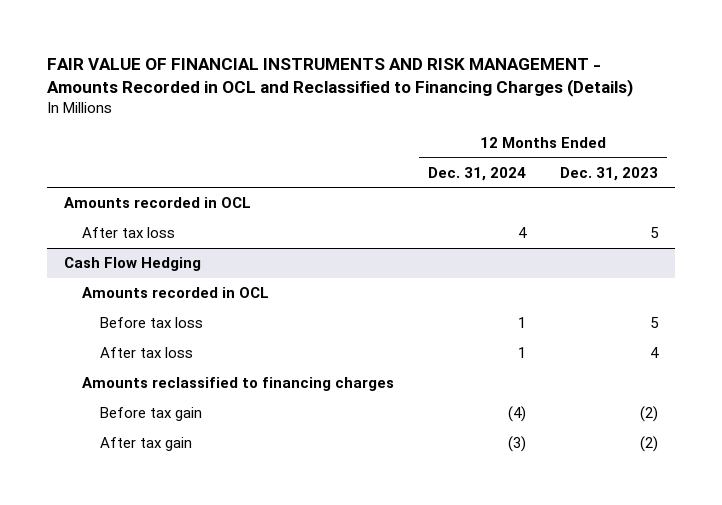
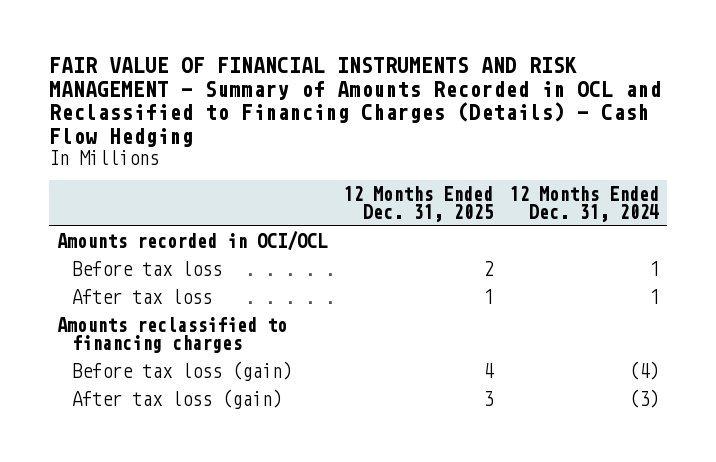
- FAIR VALUE OF FINANCIAL INSTRUMENTS AND RISK MANAGEMENT - Amounts Recorded in OCL and Reclassified to Financing Charges (Details)
+ FAIR VALUE OF FINANCIAL INSTRUMENTS AND RISK MANAGEMENT - Summary of Amounts Recorded in OCL and Reclassified to Financing Charges (Details) - Cash Flow Hedging
- | 12 Months Ended Dec. 31, 2024 | 12 Months Ended Dec. 31, 2023
+ | 12 Months Ended Dec. 31, 2025 | 12 Months Ended Dec. 31, 2024
- Amounts recorded in OCL
- After tax loss | 4 | 5
- Cash Flow Hedging
- Amounts recorded in OCL
+ Amounts recorded in OCI/OCL
- Before tax gain | (4) | (2)
- After tax gain | (3) | (2)
+ Before tax loss (gain) | 4 | (4)
+ After tax loss (gain) | 3 | (3)

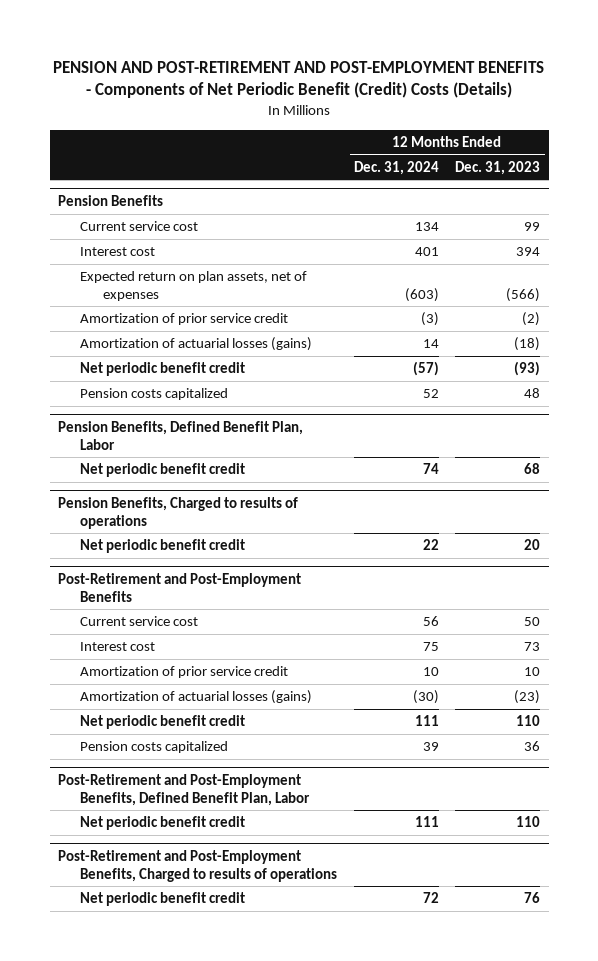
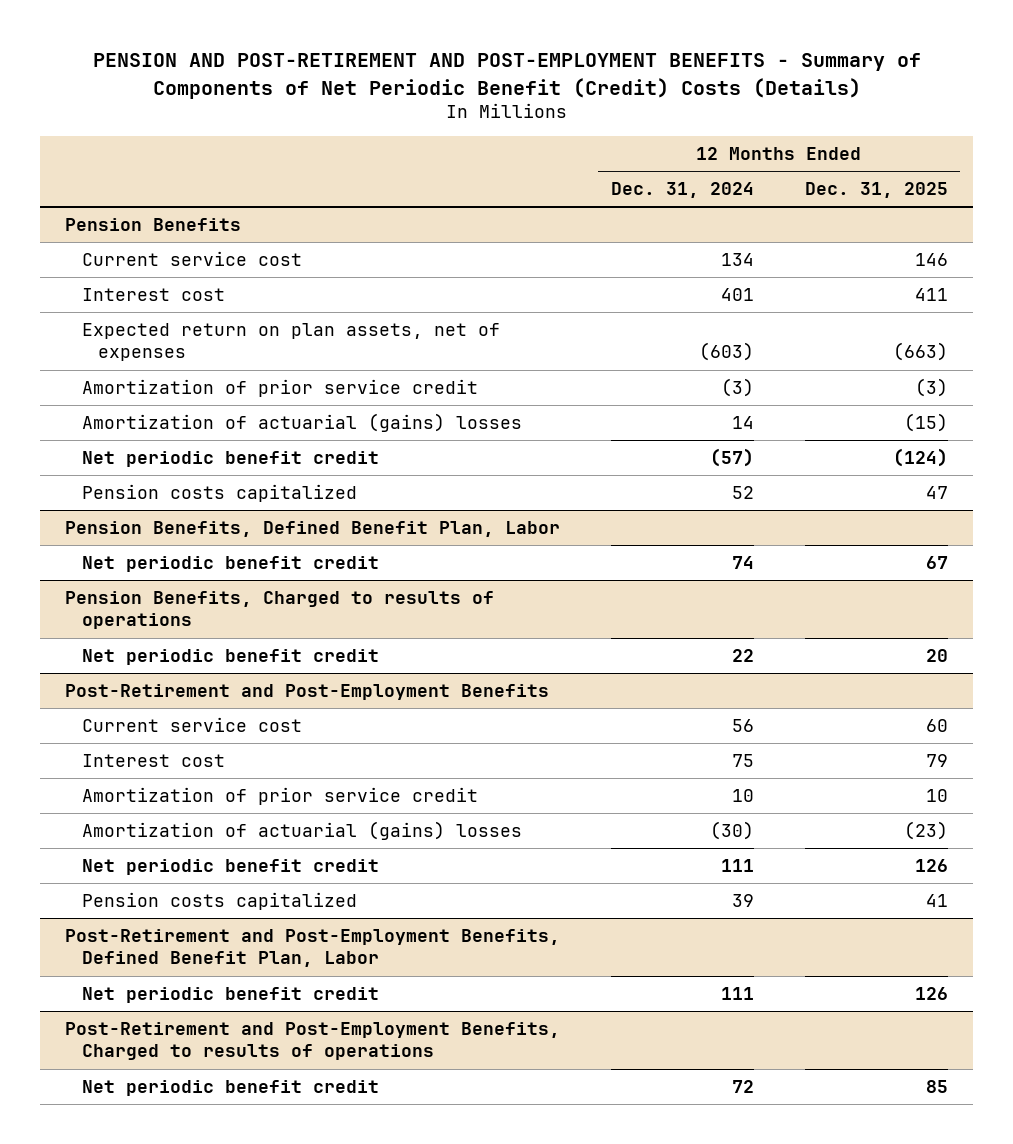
- PENSION AND POST-RETIREMENT AND POST-EMPLOYMENT BENEFITS - Components of Net Periodic Benefit (Credit) Costs (Details)
+ PENSION AND POST-RETIREMENT AND POST-EMPLOYMENT BENEFITS - Summary of Components of Net Periodic Benefit (Credit) Costs (Details)
- | 12 Months Ended Dec. 31, 2024 | 12 Months Ended Dec. 31, 2023
+ | 12 Months Ended Dec. 31, 2024 | 12 Months Ended Dec. 31, 2025
@ Pension Benefits
- Amortization of actuarial losses (gains) | 14 | (18)
+ Amortization of actuarial (gains) losses | 14 | (15)
@ Post-Retirement and Post-Employment Benefits
- Amortization of actuarial losses (gains) | (30) | (23)
+ Amortization of actuarial (gains) losses | (30) | (23)

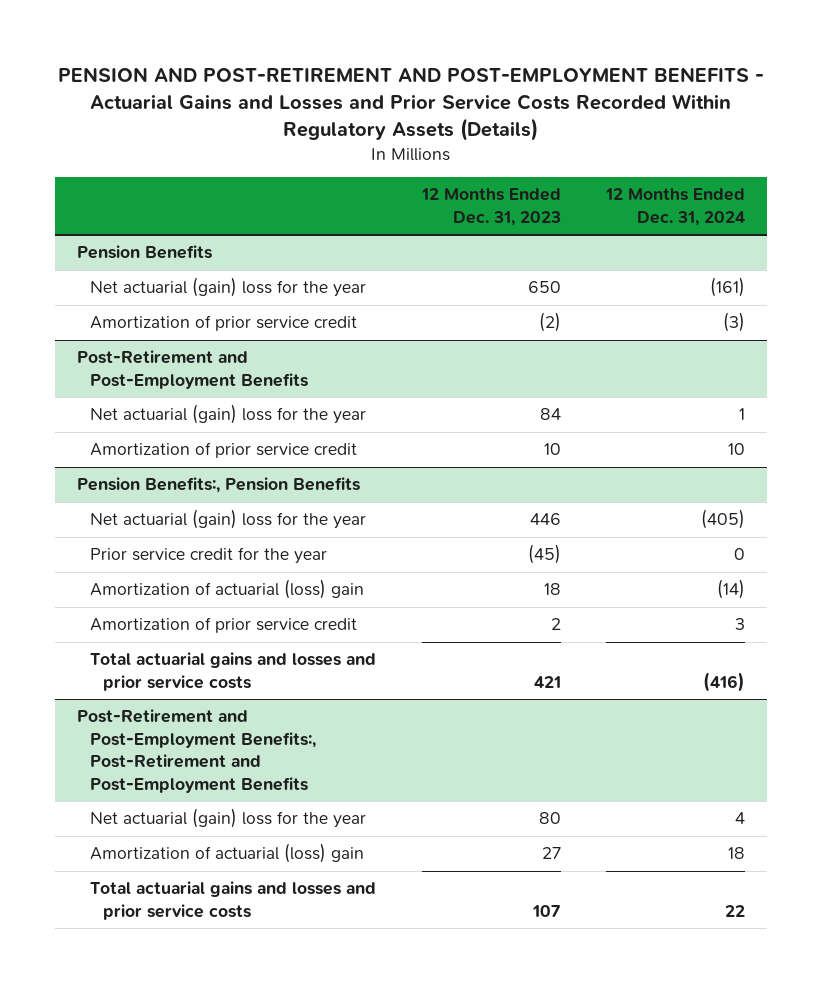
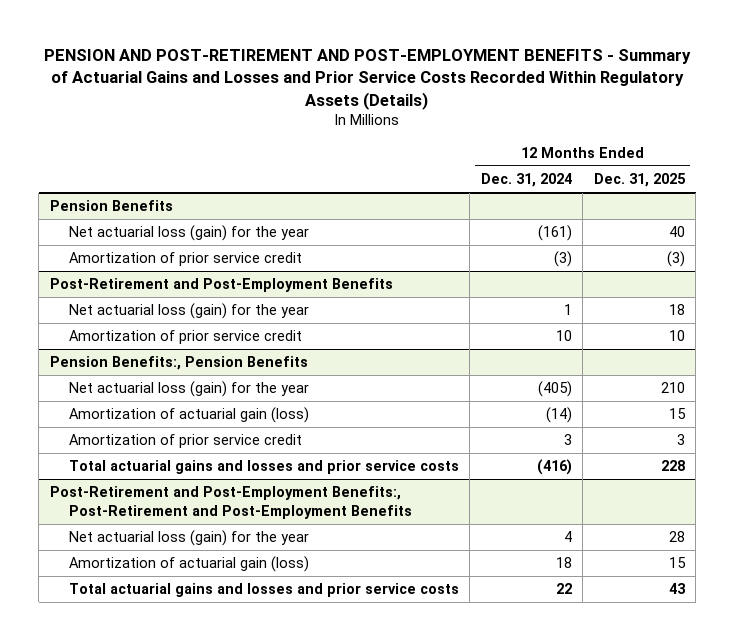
- PENSION AND POST-RETIREMENT AND POST-EMPLOYMENT BENEFITS - Actuarial Gains and Losses and Prior Service Costs Recorded Within Regulatory Assets (Details)
+ PENSION AND POST-RETIREMENT AND POST-EMPLOYMENT BENEFITS - Summary of Actuarial Gains and Losses and Prior Service Costs Recorded Within Regulatory Assets (Details)
- | 12 Months Ended Dec. 31, 2023 | 12 Months Ended Dec. 31, 2024
+ | 12 Months Ended Dec. 31, 2024 | 12 Months Ended Dec. 31, 2025
@ Pension Benefits
- Net actuarial (gain) loss for the year | 650 | (161)
+ Net actuarial loss (gain) for the year | (161) | 40
@ Post-Retirement and Post-Employment Benefits
- Net actuarial (gain) loss for the year | 84 | 1
+ Net actuarial loss (gain) for the year | 1 | 18
@ Pension Benefits:, Pension Benefits
- Net actuarial (gain) loss for the year | 446 | (405)
- Prior service credit for the year | (45) | 0
- Amortization of actuarial (loss) gain | 18 | (14)
+ Net actuarial loss (gain) for the year | (405) | 210
+ Amortization of actuarial gain (loss) | (14) | 15
@ Post-Retirement and Post-Employment Benefits:, Post-Retirement and Post-Employment Benefits
- Net actuarial (gain) loss for the year | 80 | 4
- Amortization of actuarial (loss) gain | 27 | 18
+ Net actuarial loss (gain) for the year | 4 | 28
+ Amortization of actuarial gain (loss) | 18 | 15

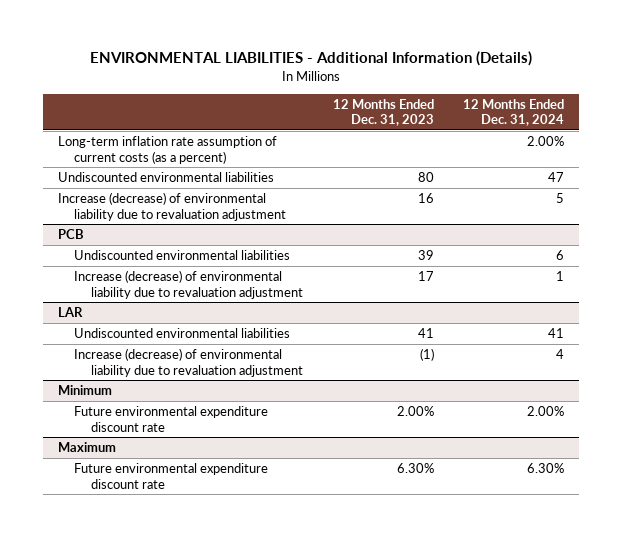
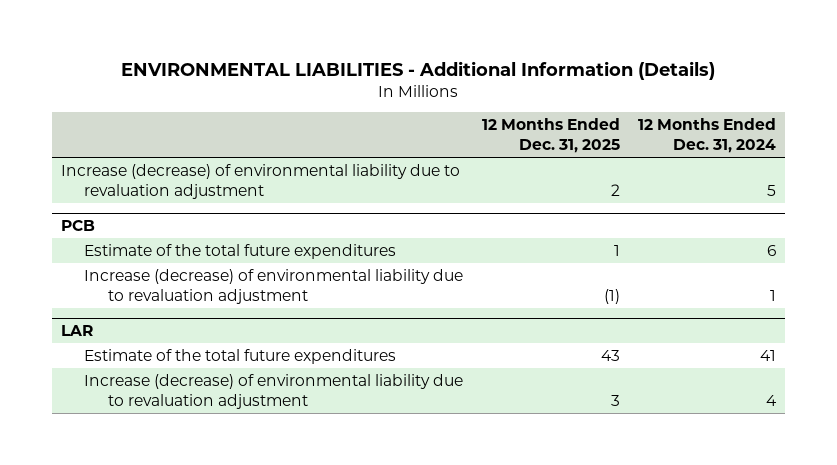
- | 12 Months Ended Dec. 31, 2023 | 12 Months Ended Dec. 31, 2024
+ | 12 Months Ended Dec. 31, 2025 | 12 Months Ended Dec. 31, 2024
- Long-term inflation rate assumption of current costs (as a percent) | | 2.00%
- Undiscounted environmental liabilities | 80 | 47
@ PCB
- Undiscounted environmental liabilities | 39 | 6
+ Estimate of the total future expenditures | 1 | 6
@ LAR
- Undiscounted environmental liabilities | 41 | 41
+ Estimate of the total future expenditures | 43 | 41
- Minimum
- Future environmental expenditure discount rate | 2.00% | 2.00%
- Maximum
- Future environmental expenditure discount rate | 6.30% | 6.30%

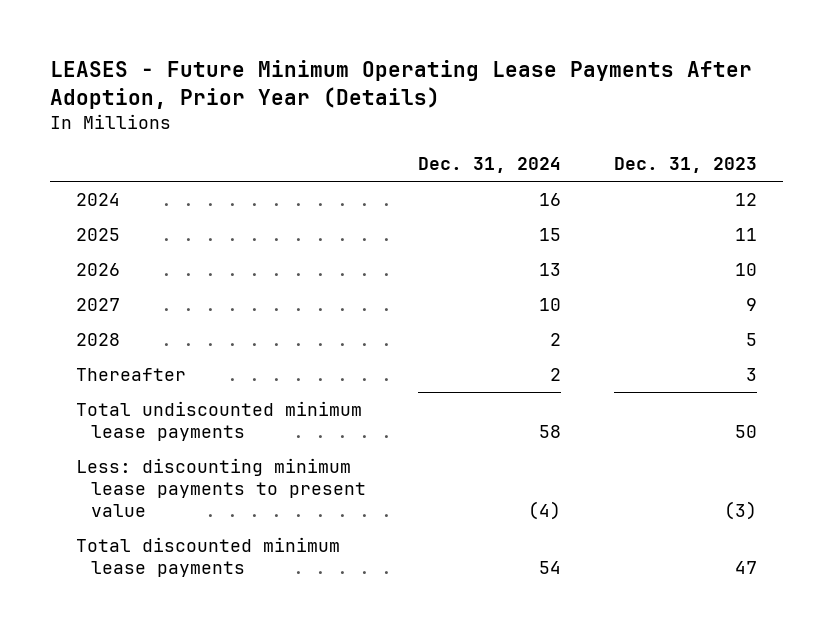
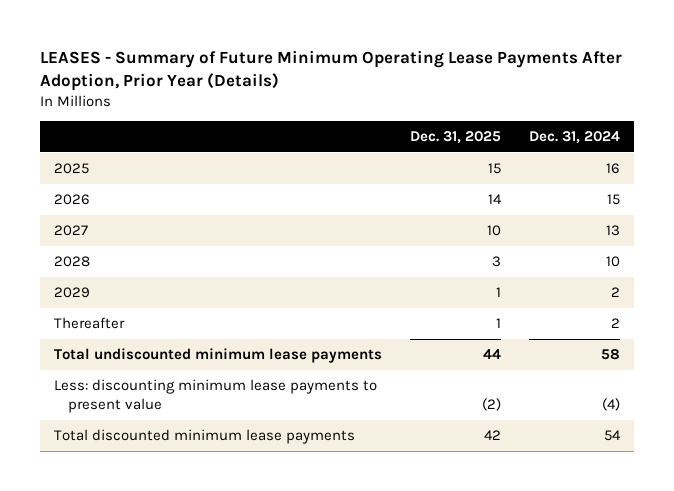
- LEASES - Future Minimum Operating Lease Payments After Adoption, Prior Year (Details)
+ LEASES - Summary of Future Minimum Operating Lease Payments After Adoption, Prior Year (Details)
- | Dec. 31, 2024 | Dec. 31, 2023
+ | Dec. 31, 2025 | Dec. 31, 2024
- 2024 | 16 | 12
- 2025 | 15 | 11
- 2026 | 13 | 10
- 2027 | 10 | 9
- 2028 | 2 | 5
+ 2025 | 15 | 16
+ 2026 | 14 | 15
+ 2027 | 10 | 13
+ 2028 | 3 | 10
+ 2029 | 1 | 2

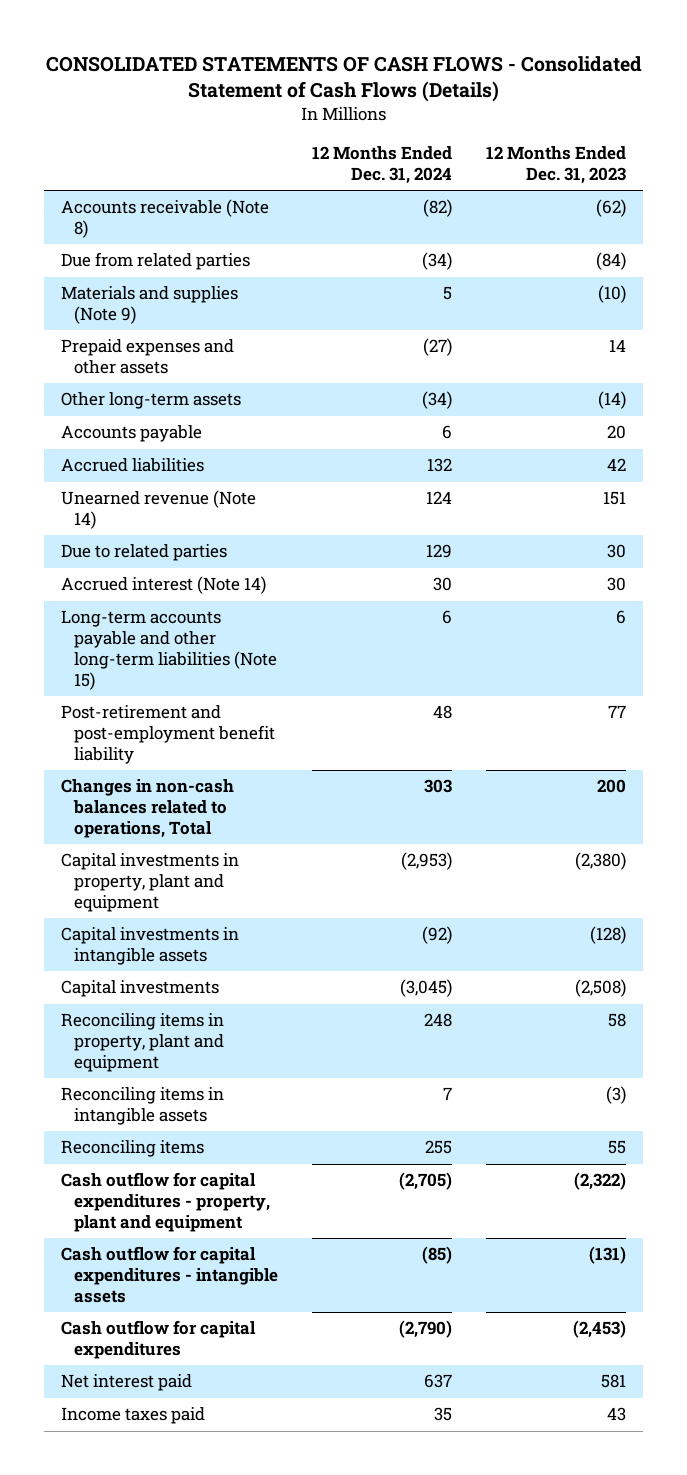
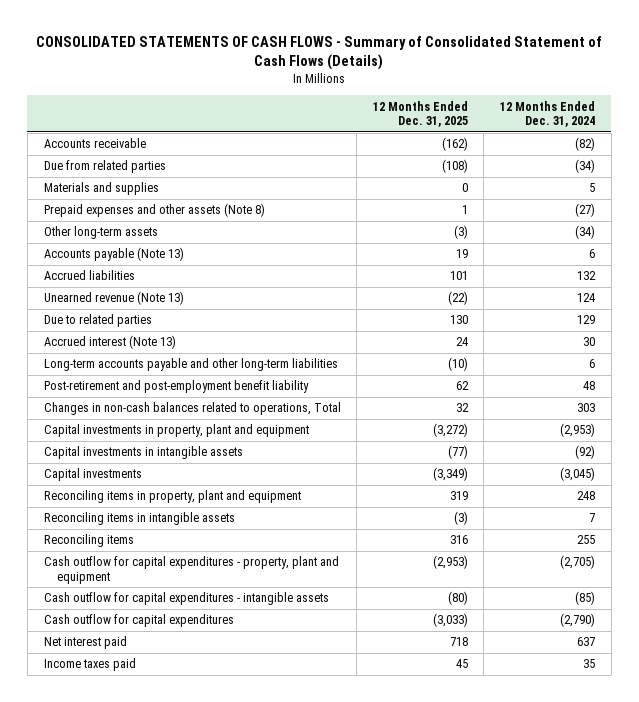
- CONSOLIDATED STATEMENTS OF CASH FLOWS - Consolidated Statement of Cash Flows (Details)
+ CONSOLIDATED STATEMENTS OF CASH FLOWS - Summary of Consolidated Statement of Cash Flows (Details)
- | 12 Months Ended Dec. 31, 2024 | 12 Months Ended Dec. 31, 2023
+ | 12 Months Ended Dec. 31, 2025 | 12 Months Ended Dec. 31, 2024
- Accounts receivable (Note 8) | (82) | (62)
+ Accounts receivable | (162) | (82)
- Materials and supplies (Note 9) | 5 | (10)
- Prepaid expenses and other assets | (27) | 14
+ Materials and supplies | 0 | 5
+ Prepaid expenses and other assets (Note 8) | 1 | (27)
- Accounts payable | 6 | 20
+ Accounts payable (Note 13) | 19 | 6
- Unearned revenue (Note 14) | 124 | 151
+ Unearned revenue (Note 13) | (22) | 124
- Accrued interest (Note 14) | 30 | 30
- Long-term accounts payable and other long-term liabilities (Note 15) | 6 | 6
+ Accrued interest (Note 13) | 24 | 30
+ Long-term accounts payable and other long-term liabilities | (10) | 6

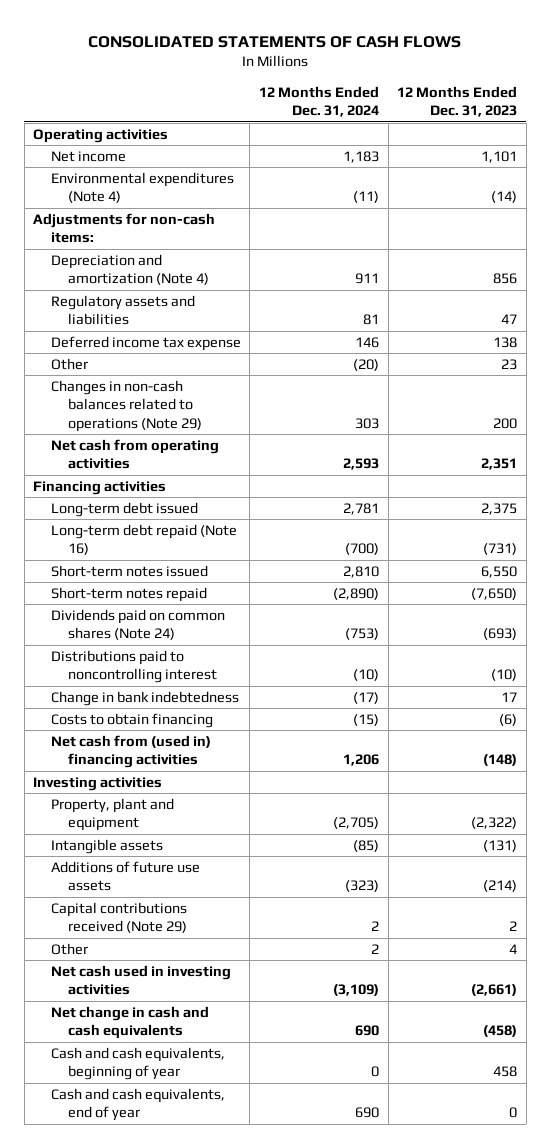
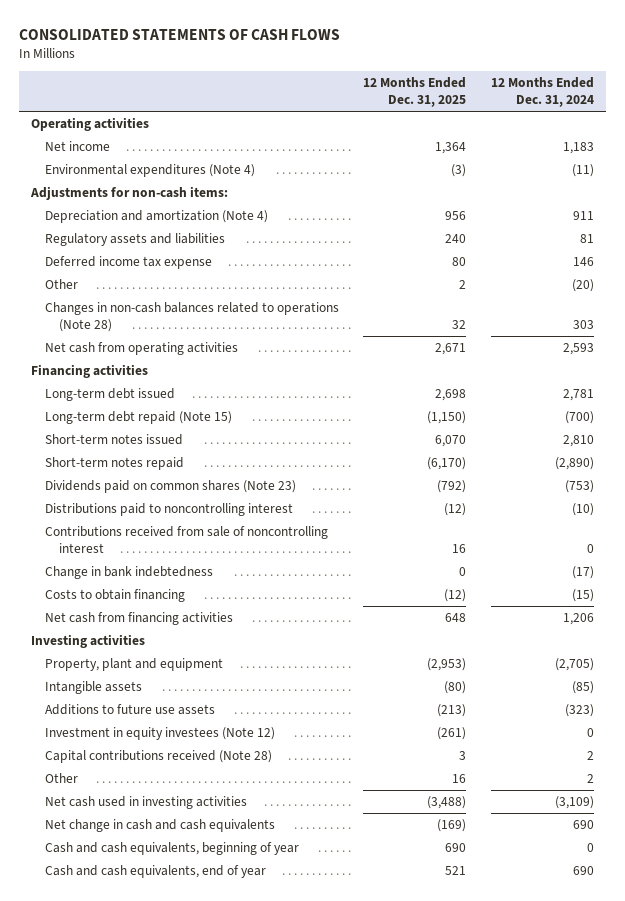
- | 12 Months Ended Dec. 31, 2024 | 12 Months Ended Dec. 31, 2023
+ | 12 Months Ended Dec. 31, 2025 | 12 Months Ended Dec. 31, 2024
- Changes in non-cash balances related to operations (Note 29) | 303 | 200
+ Changes in non-cash balances related to operations (Note 28) | 32 | 303
- Long-term debt repaid (Note 16) | (700) | (731)
+ Long-term debt repaid (Note 15) | (1,150) | (700)
- Dividends paid on common shares (Note 24) | (753) | (693)
+ Dividends paid on common shares (Note 23) | (792) | (753)
+ Contributions received from sale of noncontrolling interest | 16 | 0
- Net cash from (used in) financing activities | 1,206 | (148)
+ Net cash from financing activities | 648 | 1,206
- Additions of future use assets | (323) | (214)
- Capital contributions received (Note 29) | 2 | 2
+ Additions to future use assets | (213) | (323)
+ Investment in equity investees (Note 12) | (261) | 0
+ Capital contributions received (Note 28) | 3 | 2

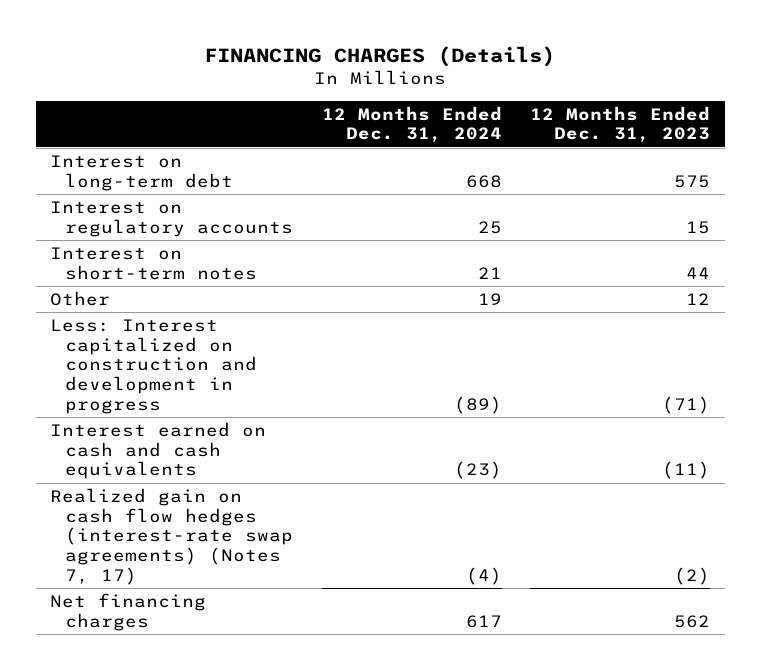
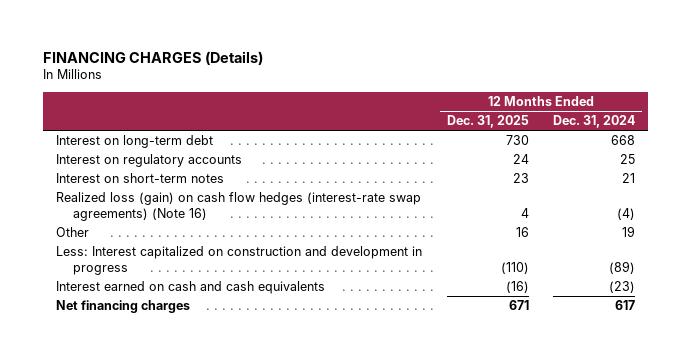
- | 12 Months Ended Dec. 31, 2024 | 12 Months Ended Dec. 31, 2023
+ | 12 Months Ended Dec. 31, 2025 | 12 Months Ended Dec. 31, 2024
+ Realized loss (gain) on cash flow hedges (interest-rate swap agreements) (Note 16) | 4 | (4)
- Realized gain on cash flow hedges (interest-rate swap agreements) (Notes 7, 17) | (4) | (2)

